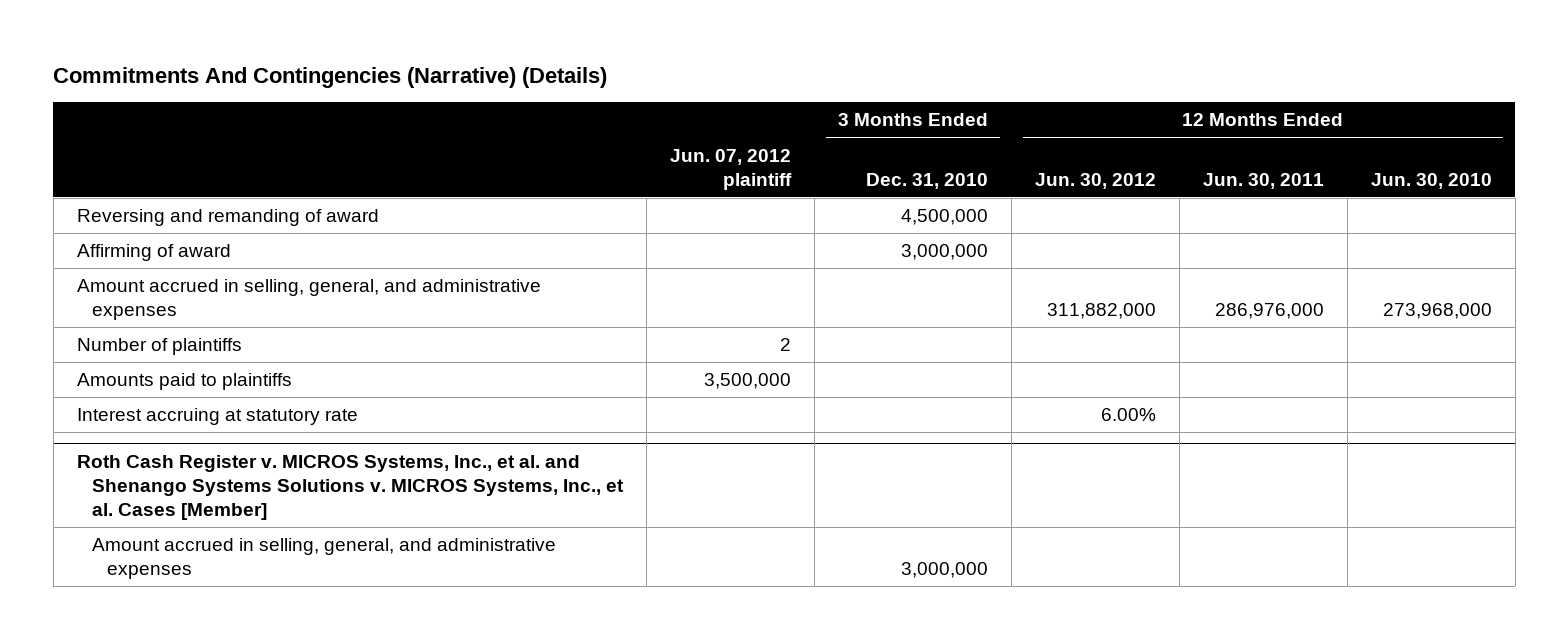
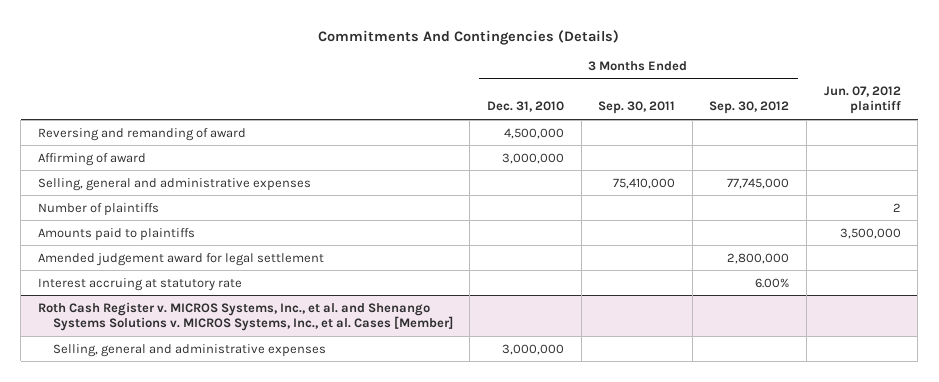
- Commitments And Contingencies (Narrative) (Details)
+ Commitments And Contingencies (Details)
- | Jun. 07, 2012 plaintiff | 3 Months Ended Dec. 31, 2010 | 12 Months Ended Jun. 30, 2012 | 12 Months Ended Jun. 30, 2011 | 12 Months Ended Jun. 30, 2010
+ | 3 Months Ended Dec. 31, 2010 | 3 Months Ended Sep. 30, 2011 | 3 Months Ended Sep. 30, 2012 | Jun. 07, 2012 plaintiff
- Amount accrued in selling, general, and administrative expenses | | | 311,882,000 | 286,976,000 | 273,968,000
+ Selling, general and administrative expenses | | 75,410,000 | 77,745,000 |
+ Amended judgement award for legal settlement | | | 2,800,000 |
@ Roth Cash Register v. MICROS Systems, Inc., et al. and Shenango Systems Solutions v. MICROS Systems, Inc., et al. Cases [Member]
- Amount accrued in selling, general, and administrative expenses | | 3,000,000 | | |
+ Selling, general and administrative expenses | 3,000,000 | | |

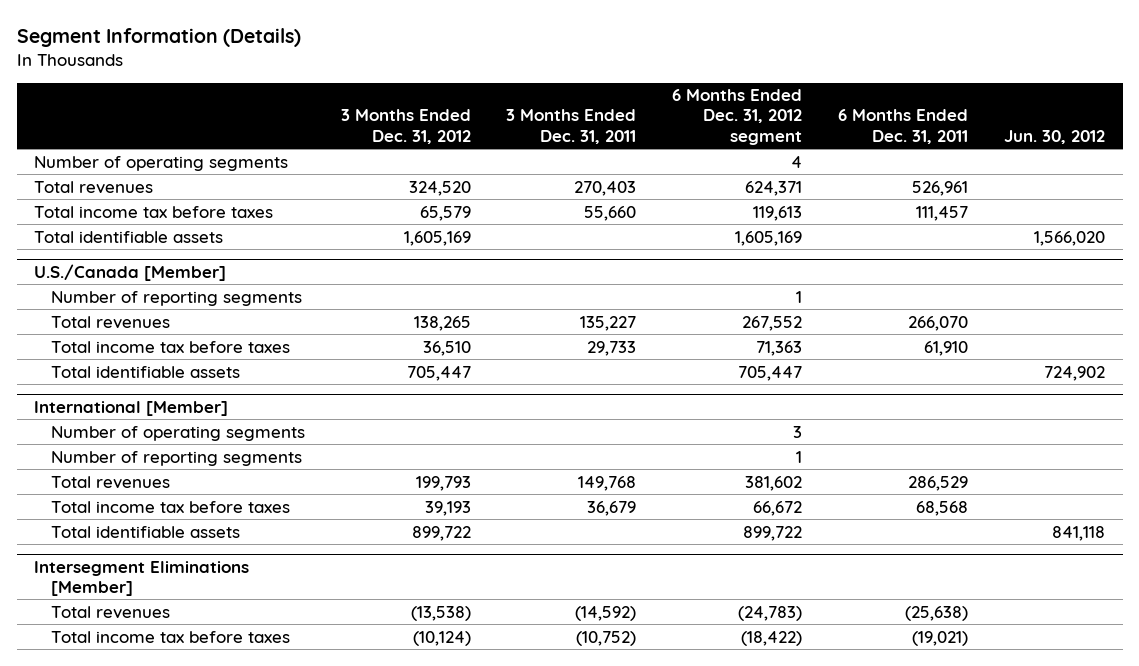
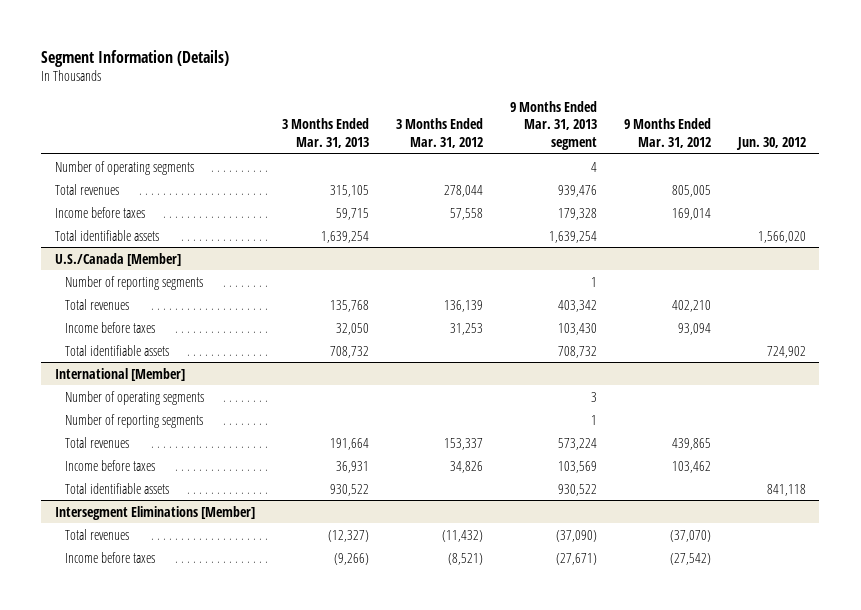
- | 3 Months Ended Dec. 31, 2012 | 3 Months Ended Dec. 31, 2011 | 6 Months Ended Dec. 31, 2012 segment | 6 Months Ended Dec. 31, 2011 | Jun. 30, 2012
+ | 3 Months Ended Mar. 31, 2013 | 3 Months Ended Mar. 31, 2012 | 9 Months Ended Mar. 31, 2013 segment | 9 Months Ended Mar. 31, 2012 | Jun. 30, 2012
- Total income tax before taxes | 65,579 | 55,660 | 119,613 | 111,457 |
+ Income before taxes | 59,715 | 57,558 | 179,328 | 169,014 |
@ U.S./Canada [Member]
- Total income tax before taxes | 36,510 | 29,733 | 71,363 | 61,910 |
+ Income before taxes | 32,050 | 31,253 | 103,430 | 93,094 |
@ International [Member]
- Total income tax before taxes | 39,193 | 36,679 | 66,672 | 68,568 |
+ Income before taxes | 36,931 | 34,826 | 103,569 | 103,462 |
@ Intersegment Eliminations [Member]
- Total income tax before taxes | (10,124) | (10,752) | (18,422) | (19,021) |
+ Income before taxes | (9,266) | (8,521) | (27,671) | (27,542) |

